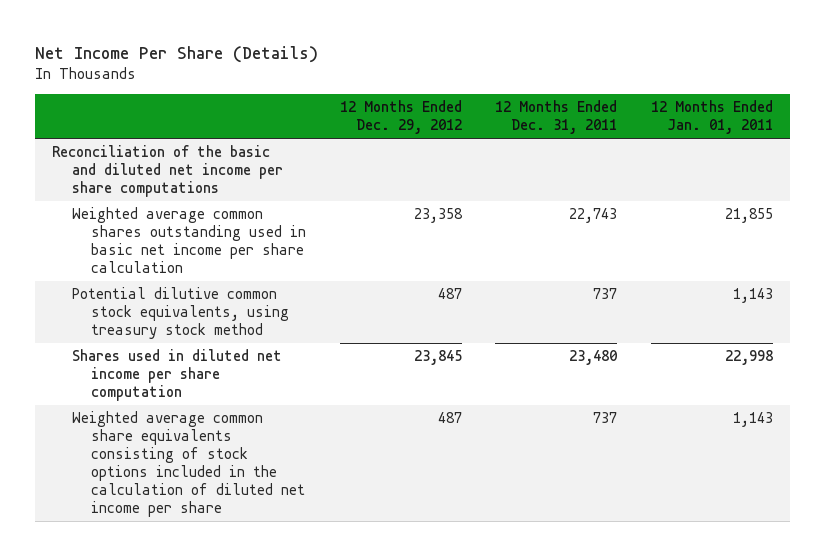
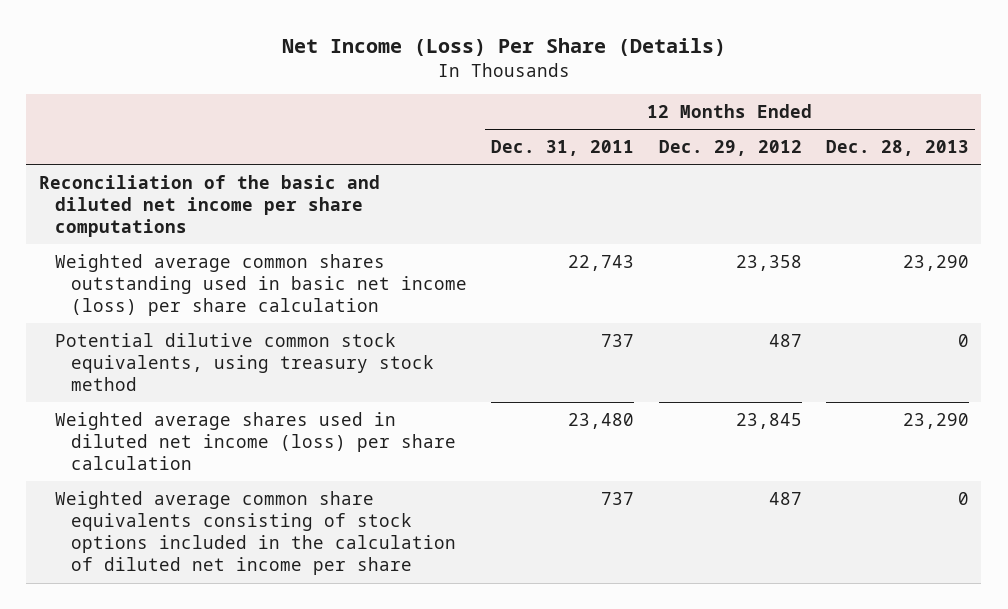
- Net Income Per Share (Details)
+ Net Income (Loss) Per Share (Details)
- | 12 Months Ended Dec. 29, 2012 | 12 Months Ended Dec. 31, 2011 | 12 Months Ended Jan. 01, 2011
+ | 12 Months Ended Dec. 31, 2011 | 12 Months Ended Dec. 29, 2012 | 12 Months Ended Dec. 28, 2013
- Weighted average common shares outstanding used in basic net income per share calculation | 23,358 | 22,743 | 21,855
+ Weighted average common shares outstanding used in basic net income (loss) per share calculation | 22,743 | 23,358 | 23,290
- Shares used in diluted net income per share computation | 23,845 | 23,480 | 22,998
+ Weighted average shares used in diluted net income (loss) per share calculation | 23,480 | 23,845 | 23,290

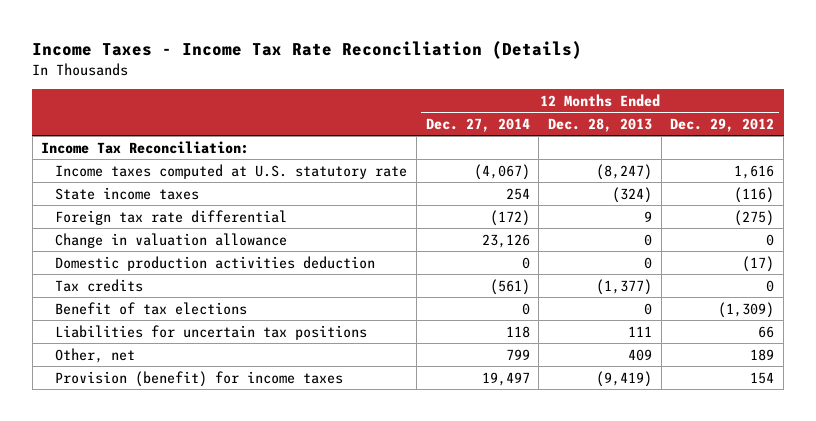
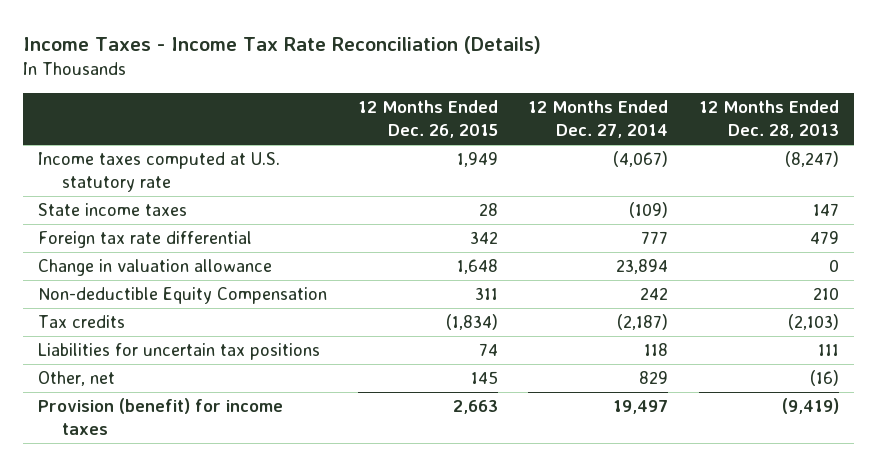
- | 12 Months Ended Dec. 27, 2014 | 12 Months Ended Dec. 28, 2013 | 12 Months Ended Dec. 29, 2012
+ | 12 Months Ended Dec. 26, 2015 | 12 Months Ended Dec. 27, 2014 | 12 Months Ended Dec. 28, 2013
- Income Tax Reconciliation:
- State income taxes | 254 | (324) | (116)
- Foreign tax rate differential | (172) | 9 | (275)
- Change in valuation allowance | 23,126 | 0 | 0
- Domestic production activities deduction | 0 | 0 | (17)
- Tax credits | (561) | (1,377) | 0
- Benefit of tax elections | 0 | 0 | (1,309)
+ State income taxes | 28 | (109) | 147
+ Foreign tax rate differential | 342 | 777 | 479
+ Change in valuation allowance | 1,648 | 23,894 | 0
+ Non-deductible Equity Compensation | 311 | 242 | 210
+ Tax credits | (1,834) | (2,187) | (2,103)
- Other, net | 799 | 409 | 189
+ Other, net | 145 | 829 | (16)

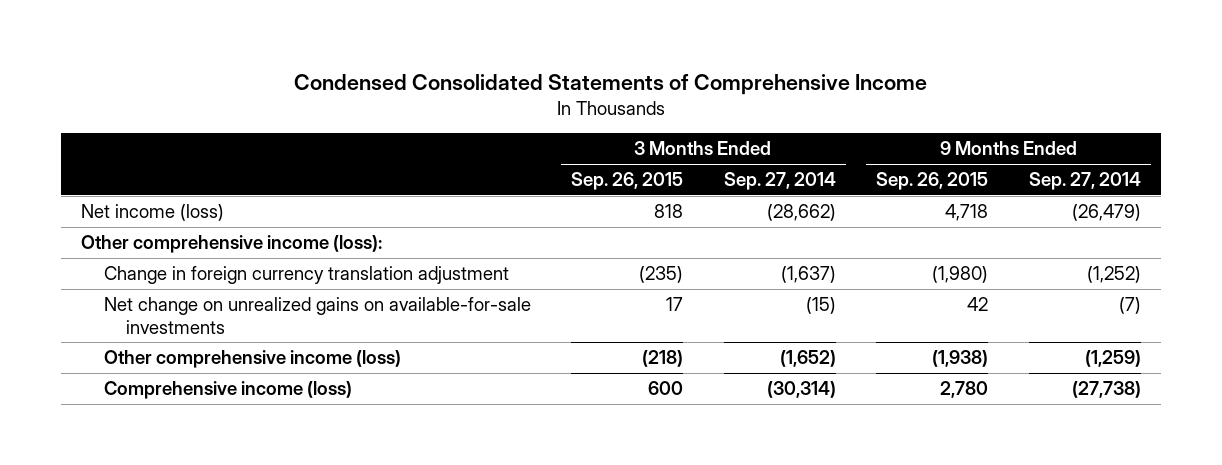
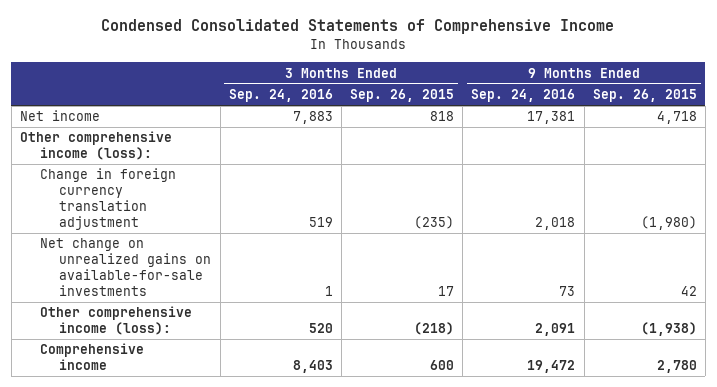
- | 3 Months Ended Sep. 26, 2015 | 3 Months Ended Sep. 27, 2014 | 9 Months Ended Sep. 26, 2015 | 9 Months Ended Sep. 27, 2014
+ | 3 Months Ended Sep. 24, 2016 | 3 Months Ended Sep. 26, 2015 | 9 Months Ended Sep. 24, 2016 | 9 Months Ended Sep. 26, 2015
- Net income (loss) | 818 | (28,662) | 4,718 | (26,479)
+ Net income | 7,883 | 818 | 17,381 | 4,718
- Other comprehensive income (loss) | (218) | (1,652) | (1,938) | (1,259)
- Comprehensive income (loss) | 600 | (30,314) | 2,780 | (27,738)
+ Other comprehensive income (loss): | 520 | (218) | 2,091 | (1,938)
+ Comprehensive income | 8,403 | 600 | 19,472 | 2,780

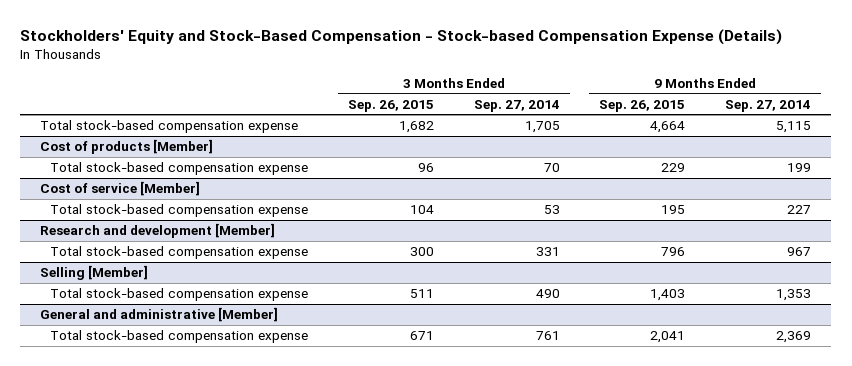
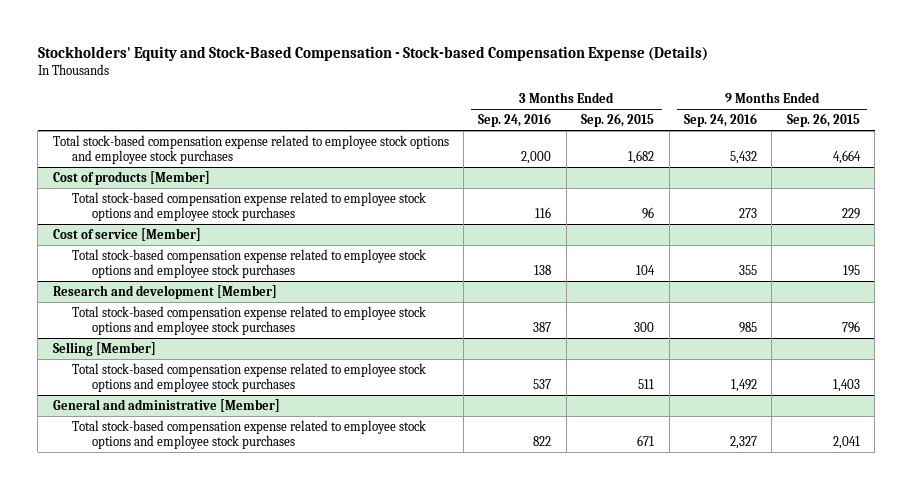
- | 3 Months Ended Sep. 26, 2015 | 3 Months Ended Sep. 27, 2014 | 9 Months Ended Sep. 26, 2015 | 9 Months Ended Sep. 27, 2014
+ | 3 Months Ended Sep. 24, 2016 | 3 Months Ended Sep. 26, 2015 | 9 Months Ended Sep. 24, 2016 | 9 Months Ended Sep. 26, 2015
- Total stock-based compensation expense | 1,682 | 1,705 | 4,664 | 5,115
+ Total stock-based compensation expense related to employee stock options and employee stock purchases | 2,000 | 1,682 | 5,432 | 4,664
@ Cost of products [Member]
- Total stock-based compensation expense | 96 | 70 | 229 | 199
+ Total stock-based compensation expense related to employee stock options and employee stock purchases | 116 | 96 | 273 | 229
@ Cost of service [Member]
- Total stock-based compensation expense | 104 | 53 | 195 | 227
+ Total stock-based compensation expense related to employee stock options and employee stock purchases | 138 | 104 | 355 | 195
@ Research and development [Member]
- Total stock-based compensation expense | 300 | 331 | 796 | 967
+ Total stock-based compensation expense related to employee stock options and employee stock purchases | 387 | 300 | 985 | 796
@ Selling [Member]
- Total stock-based compensation expense | 511 | 490 | 1,403 | 1,353
+ Total stock-based compensation expense related to employee stock options and employee stock purchases | 537 | 511 | 1,492 | 1,403
@ General and administrative [Member]
- Total stock-based compensation expense | 671 | 761 | 2,041 | 2,369
+ Total stock-based compensation expense related to employee stock options and employee stock purchases | 822 | 671 | 2,327 | 2,041

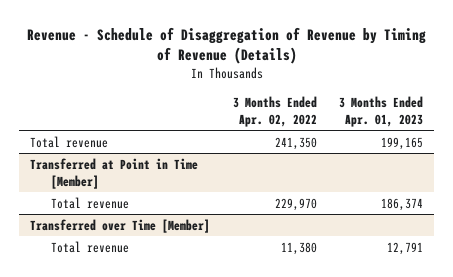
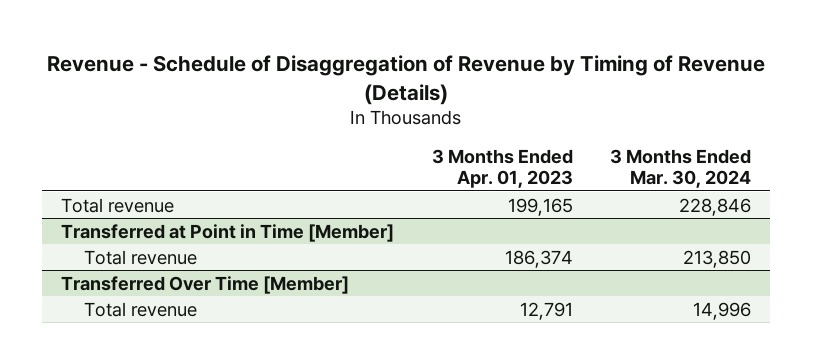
- | 3 Months Ended Apr. 02, 2022 | 3 Months Ended Apr. 01, 2023
+ | 3 Months Ended Apr. 01, 2023 | 3 Months Ended Mar. 30, 2024
- Transferred over Time [Member]
+ Transferred Over Time [Member]

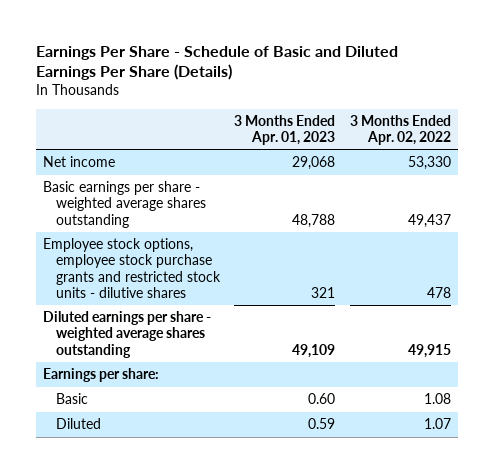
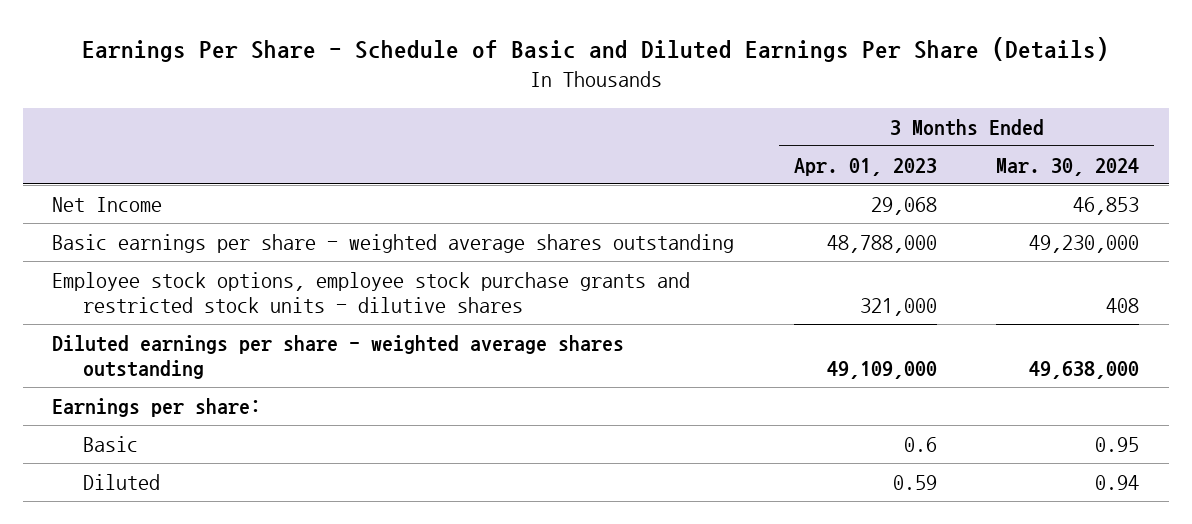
- | 3 Months Ended Apr. 01, 2023 | 3 Months Ended Apr. 02, 2022
+ | 3 Months Ended Apr. 01, 2023 | 3 Months Ended Mar. 30, 2024
- Net income | 29,068 | 53,330
- Basic earnings per share - weighted average shares outstanding | 48,788 | 49,437
- Employee stock options, employee stock purchase grants and restricted stock units - dilutive shares | 321 | 478
- Diluted earnings per share - weighted average shares outstanding | 49,109 | 49,915
+ Net Income | 29,068 | 46,853
+ Basic earnings per share - weighted average shares outstanding | 48,788,000 | 49,230,000
+ Employee stock options, employee stock purchase grants and restricted stock units - dilutive shares | 321,000 | 408
+ Diluted earnings per share - weighted average shares outstanding | 49,109,000 | 49,638,000
- Basic | 0.60 | 1.08
+ Basic | 0.6 | 0.95

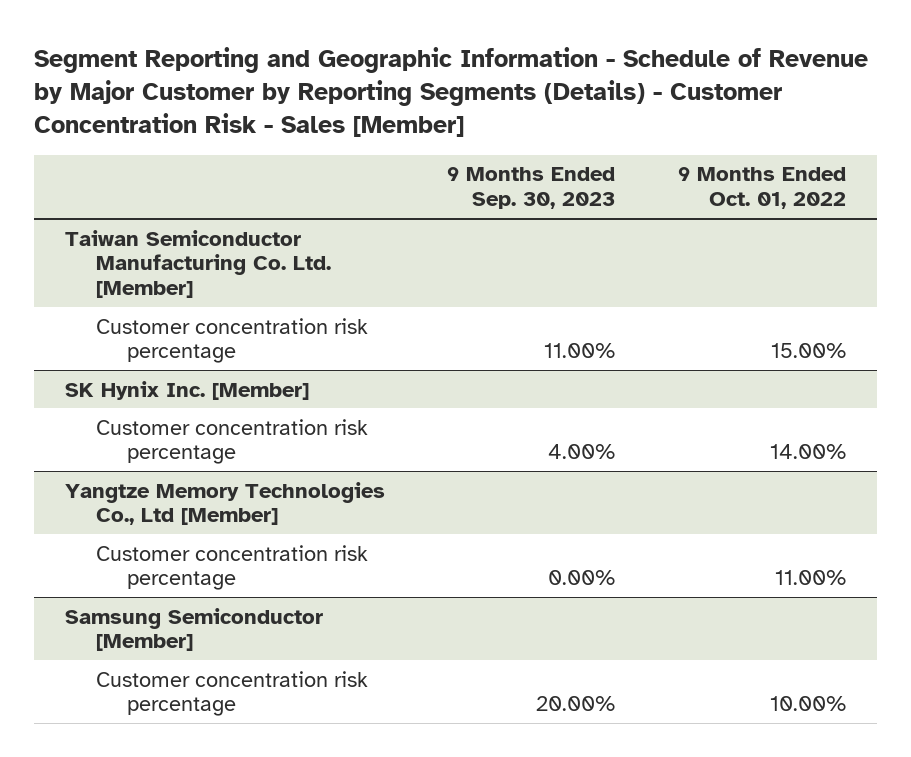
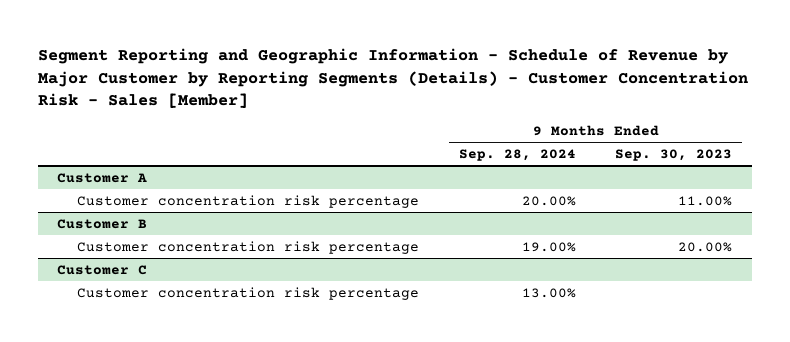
- | 9 Months Ended Sep. 30, 2023 | 9 Months Ended Oct. 01, 2022
+ | 9 Months Ended Sep. 28, 2024 | 9 Months Ended Sep. 30, 2023
- Taiwan Semiconductor Manufacturing Co. Ltd. [Member]
+ Customer A
- SK Hynix Inc. [Member]
- Customer concentration risk percentage | 4.00% | 14.00%
- Yangtze Memory Technologies Co., Ltd [Member]
- Customer concentration risk percentage | 0.00% | 11.00%
- Samsung Semiconductor [Member]
+ Customer B
+ Customer C
+ Customer concentration risk percentage | 13.00% |

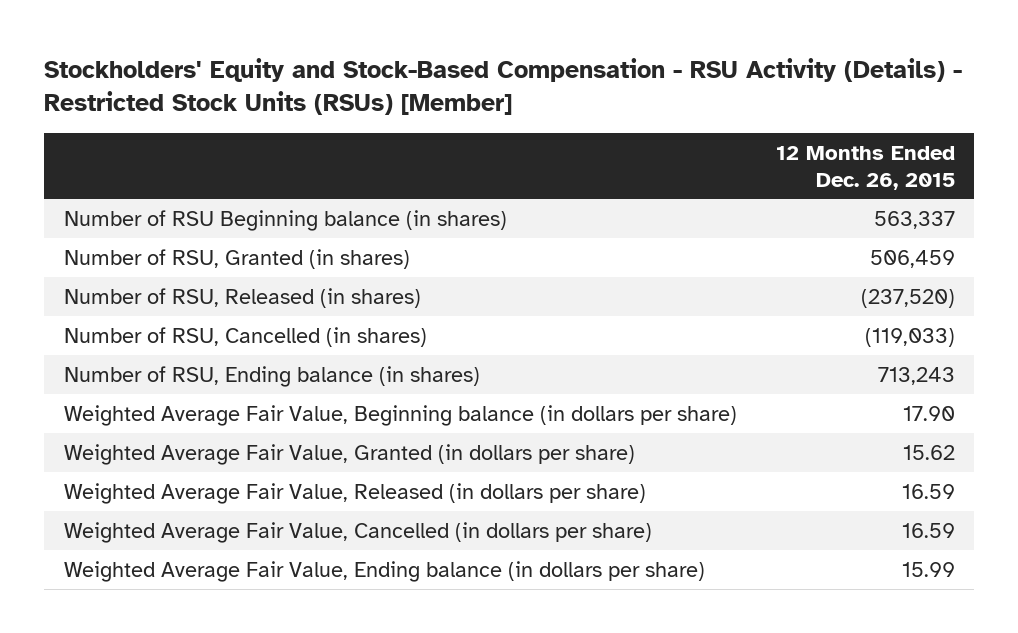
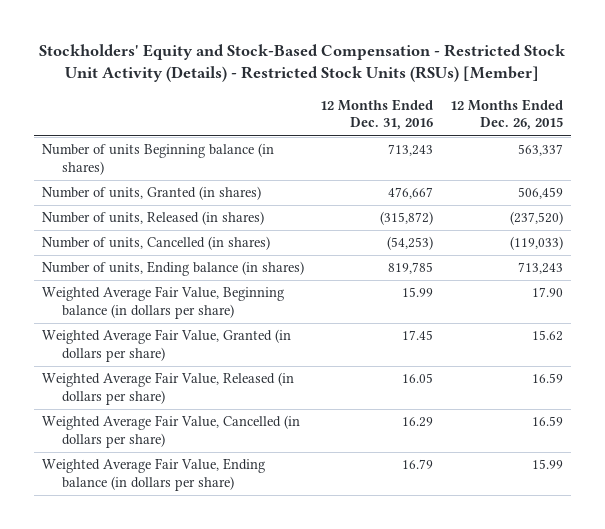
- Stockholders' Equity and Stock-Based Compensation - RSU Activity (Details) - Restricted Stock Units (RSUs) [Member]
+ Stockholders' Equity and Stock-Based Compensation - Restricted Stock Unit Activity (Details) - Restricted Stock Units (RSUs) [Member]
- | 12 Months Ended Dec. 26, 2015
+ | 12 Months Ended Dec. 31, 2016 | 12 Months Ended Dec. 26, 2015
- Number of RSU Beginning balance (in shares) | 563,337
- Number of RSU, Granted (in shares) | 506,459
- Number of RSU, Released (in shares) | (237,520)
- Number of RSU, Cancelled (in shares) | (119,033)
- Number of RSU, Ending balance (in shares) | 713,243
+ Number of units Beginning balance (in shares) | 713,243 | 563,337
+ Number of units, Granted (in shares) | 476,667 | 506,459
+ Number of units, Released (in shares) | (315,872) | (237,520)
+ Number of units, Cancelled (in shares) | (54,253) | (119,033)
+ Number of units, Ending balance (in shares) | 819,785 | 713,243

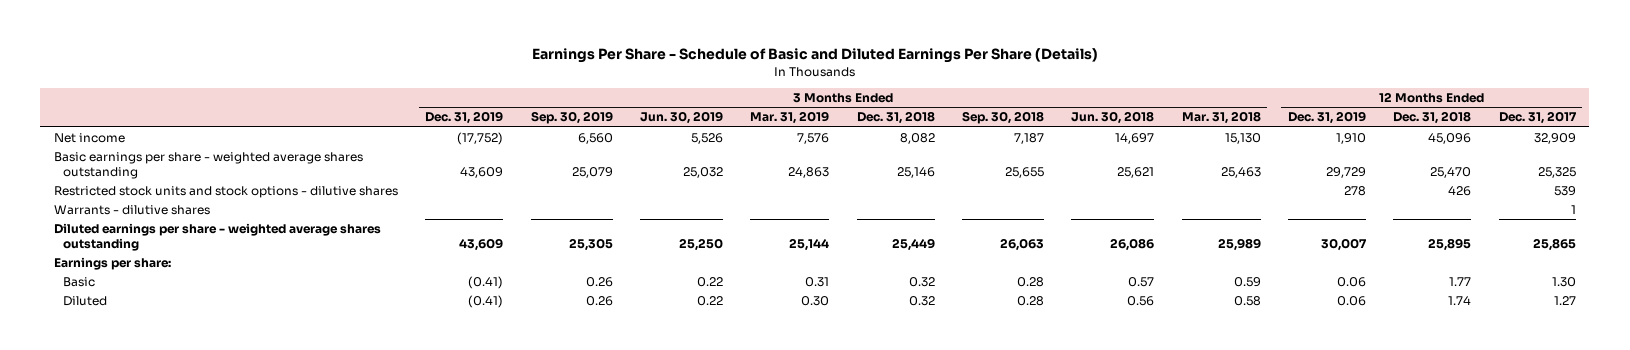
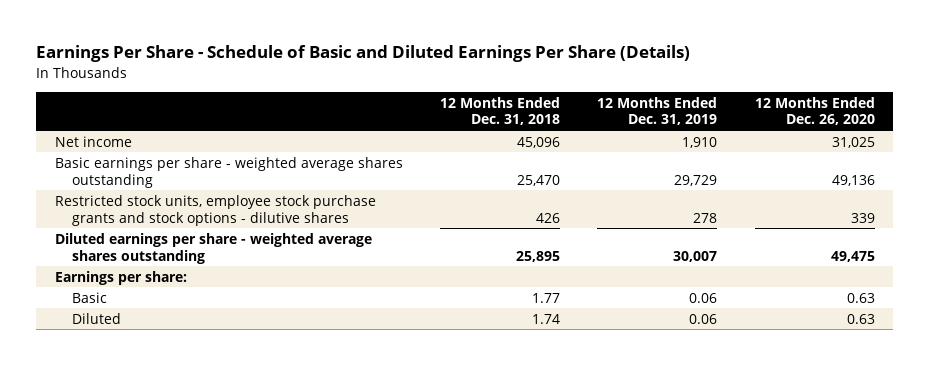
- | 3 Months Ended Dec. 31, 2019 | 3 Months Ended Sep. 30, 2019 | 3 Months Ended Jun. 30, 2019 | 3 Months Ended Mar. 31, 2019 | 3 Months Ended Dec. 31, 2018 | 3 Months Ended Sep. 30, 2018 | 3 Months Ended Jun. 30, 2018 | 3 Months Ended Mar. 31, 2018 | 12 Months Ended Dec. 31, 2019 | 12 Months Ended Dec. 31, 2018 | 12 Months Ended Dec. 31, 2017
+ | 12 Months Ended Dec. 31, 2018 | 12 Months Ended Dec. 31, 2019 | 12 Months Ended Dec. 26, 2020
- Restricted stock units and stock options - dilutive shares | | | | | | | | | 278 | 426 | 539
- Warrants - dilutive shares | | | | | | | | | | | 1
+ Restricted stock units, employee stock purchase grants and stock options - dilutive shares | 426 | 278 | 339

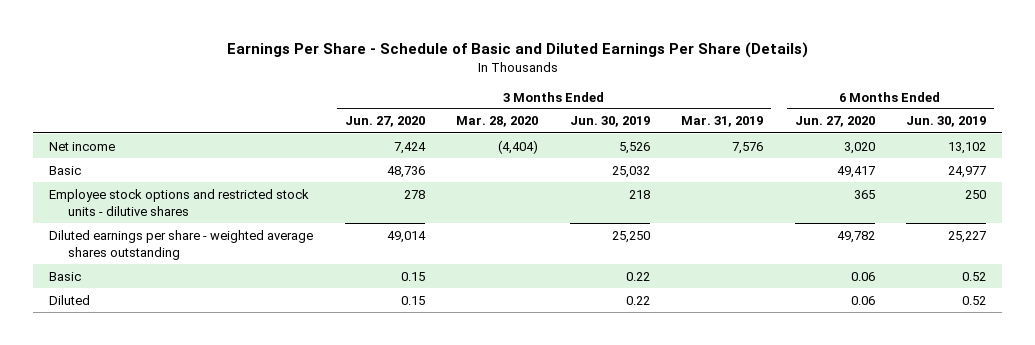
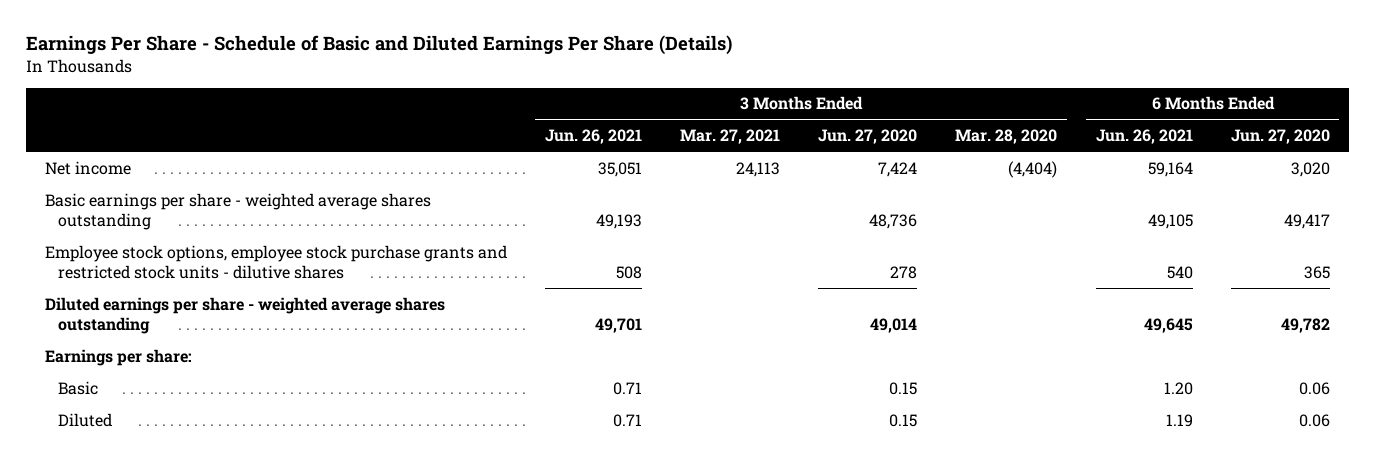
- | 3 Months Ended Jun. 27, 2020 | 3 Months Ended Mar. 28, 2020 | 3 Months Ended Jun. 30, 2019 | 3 Months Ended Mar. 31, 2019 | 6 Months Ended Jun. 27, 2020 | 6 Months Ended Jun. 30, 2019
+ | 3 Months Ended Jun. 26, 2021 | 3 Months Ended Mar. 27, 2021 | 3 Months Ended Jun. 27, 2020 | 3 Months Ended Mar. 28, 2020 | 6 Months Ended Jun. 26, 2021 | 6 Months Ended Jun. 27, 2020
- Basic | 48,736 | | 25,032 | | 49,417 | 24,977
- Employee stock options and restricted stock units - dilutive shares | 278 | | 218 | | 365 | 250
+ Basic earnings per share - weighted average shares outstanding | 49,193 | | 48,736 | | 49,105 | 49,417
+ Employee stock options, employee stock purchase grants and restricted stock units - dilutive shares | 508 | | 278 | | 540 | 365
+ Earnings per share:

